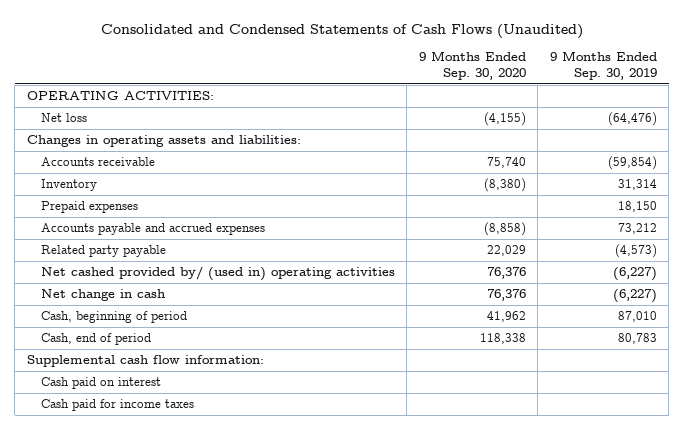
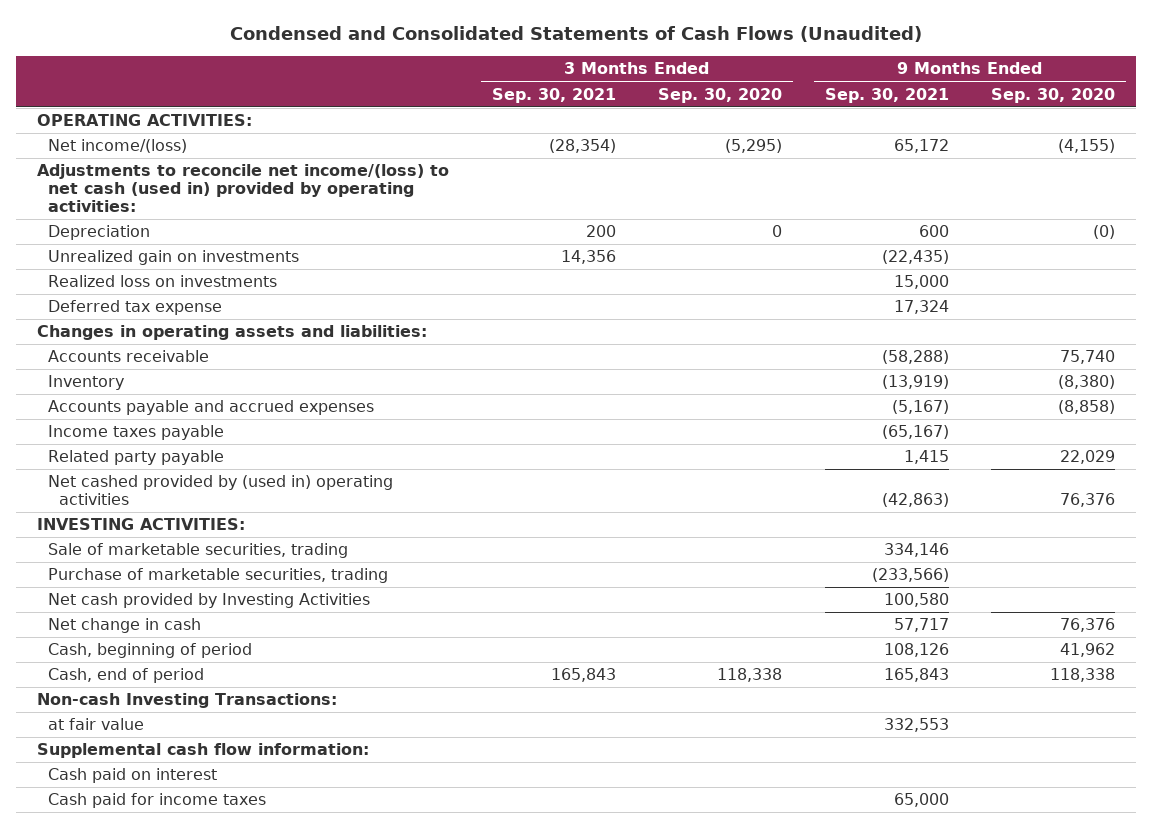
- Consolidated and Condensed Statements of Cash Flows (Unaudited)
+ Condensed and Consolidated Statements of Cash Flows (Unaudited)
- | 9 Months Ended Sep. 30, 2020 | 9 Months Ended Sep. 30, 2019
+ | 3 Months Ended Sep. 30, 2021 | 3 Months Ended Sep. 30, 2020 | 9 Months Ended Sep. 30, 2021 | 9 Months Ended Sep. 30, 2020
- Net loss | (4,155) | (64,476)
+ Net income/(loss) | (28,354) | (5,295) | 65,172 | (4,155)
+ Adjustments to reconcile net income/(loss) to net cash (used in) provided by operating activities:
+ Depreciation | 200 | 0 | 600 | (0)
+ Unrealized gain on investments | 14,356 | | (22,435) |
+ Realized loss on investments | | | 15,000 |
+ Deferred tax expense | | | 17,324 |
- Prepaid expenses | | 18,150
+ Income taxes payable | | | (65,167) |
- Net cashed provided by/ (used in) operating activities | 76,376 | (6,227)
+ Net cashed provided by (used in) operating activities | | | (42,863) | 76,376
+ INVESTING ACTIVITIES:
+ Sale of marketable securities, trading | | | 334,146 |
+ Purchase of marketable securities, trading | | | (233,566) |
+ Net cash provided by Investing Activities | | | 100,580 |
+ Non-cash Investing Transactions:
+ at fair value | | | 332,553 |

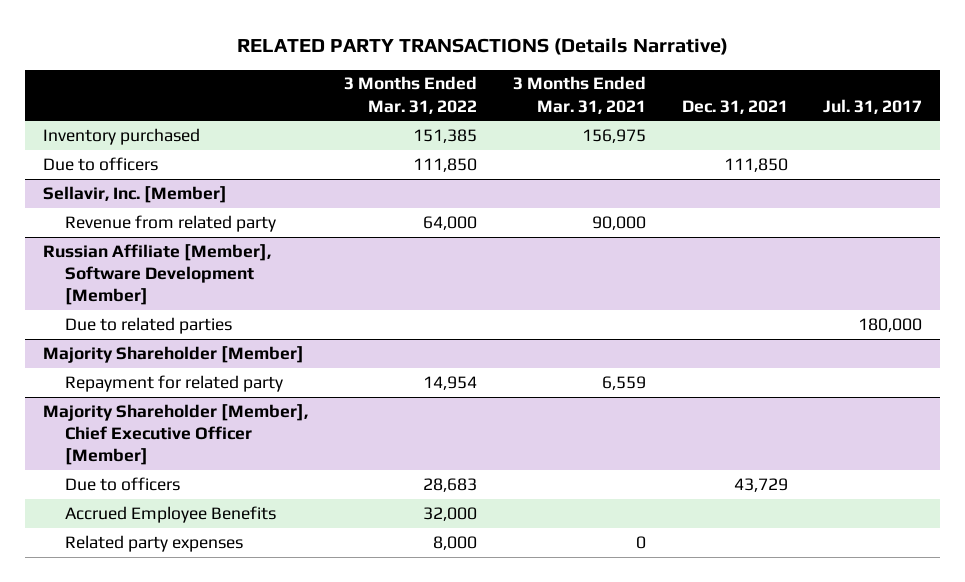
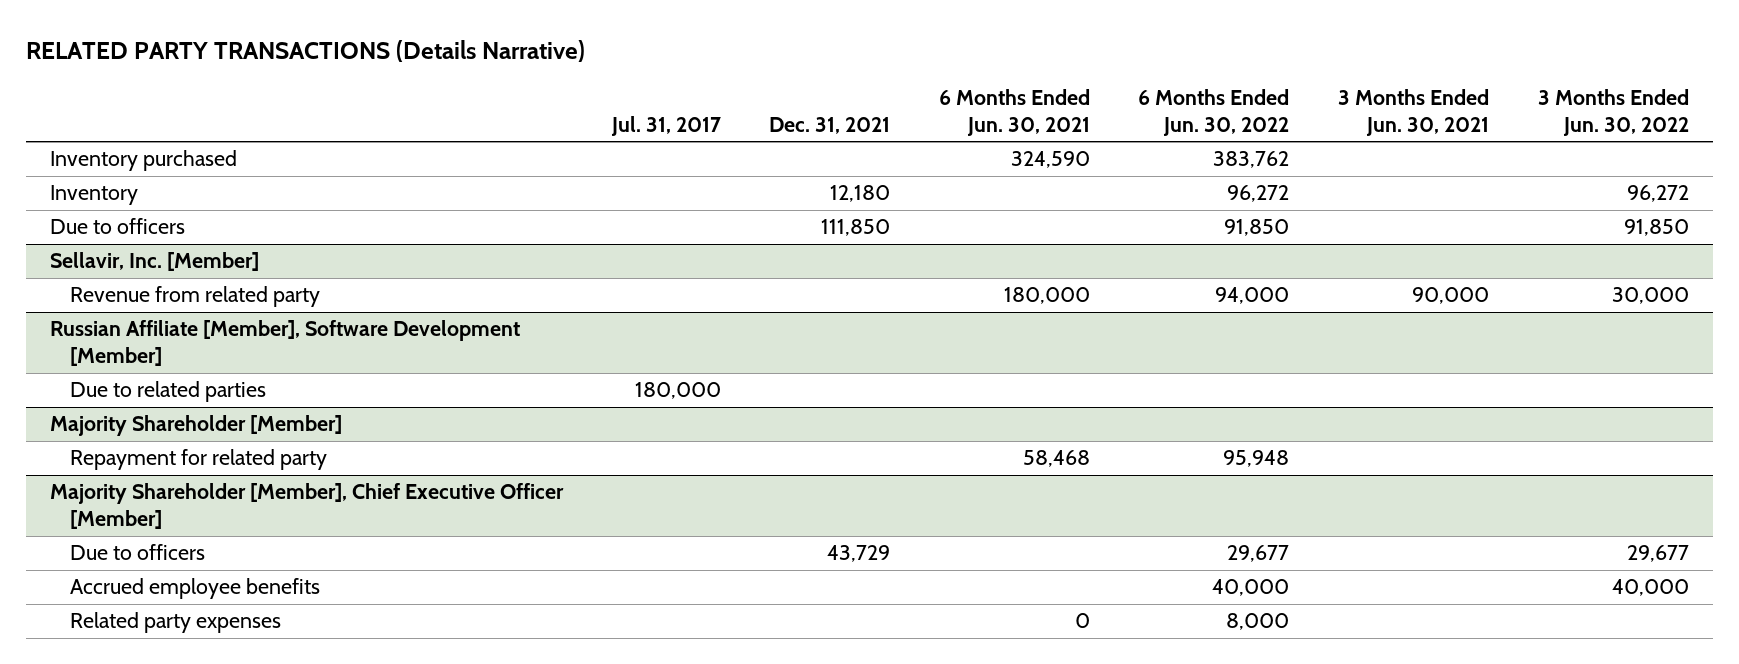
- | 3 Months Ended Mar. 31, 2022 | 3 Months Ended Mar. 31, 2021 | Dec. 31, 2021 | Jul. 31, 2017
+ | Jul. 31, 2017 | Dec. 31, 2021 | 6 Months Ended Jun. 30, 2021 | 6 Months Ended Jun. 30, 2022 | 3 Months Ended Jun. 30, 2021 | 3 Months Ended Jun. 30, 2022
+ Inventory | | 12,180 | | 96,272 | | 96,272
@ Majority Shareholder [Member], Chief Executive Officer [Member]
- Accrued Employee Benefits | 32,000 | | |
+ Accrued employee benefits | | | | 40,000 | | 40,000

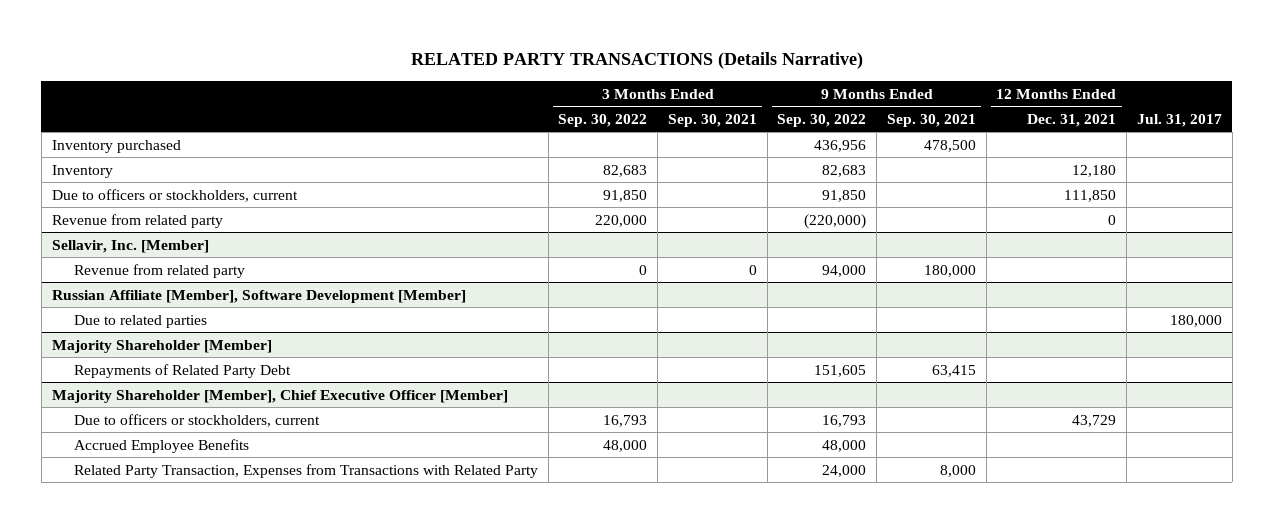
- | Jul. 31, 2017 | Dec. 31, 2021 | 6 Months Ended Jun. 30, 2021 | 6 Months Ended Jun. 30, 2022 | 3 Months Ended Jun. 30, 2021 | 3 Months Ended Jun. 30, 2022
+ | 3 Months Ended Sep. 30, 2022 | 3 Months Ended Sep. 30, 2021 | 9 Months Ended Sep. 30, 2022 | 9 Months Ended Sep. 30, 2021 | 12 Months Ended Dec. 31, 2021 | Jul. 31, 2017
- Due to officers | | 111,850 | | 91,850 | | 91,850
+ Due to officers or stockholders, current | 91,850 | | 91,850 | | 111,850 |
+ Revenue from related party | 220,000 | | (220,000) | | 0 |
@ Majority Shareholder [Member]
- Repayment for related party | | | 58,468 | 95,948 | |
+ Repayments of Related Party Debt | | | 151,605 | 63,415 | |
@ Majority Shareholder [Member], Chief Executive Officer [Member]
- Due to officers | | 43,729 | | 29,677 | | 29,677
- Accrued employee benefits | | | | 40,000 | | 40,000
- Related party expenses | | | 0 | 8,000 | |
+ Due to officers or stockholders, current | 16,793 | | 16,793 | | 43,729 |
+ Accrued Employee Benefits | 48,000 | | 48,000 | | |
+ Related Party Transaction, Expenses from Transactions with Related Party | | | 24,000 | 8,000 | |

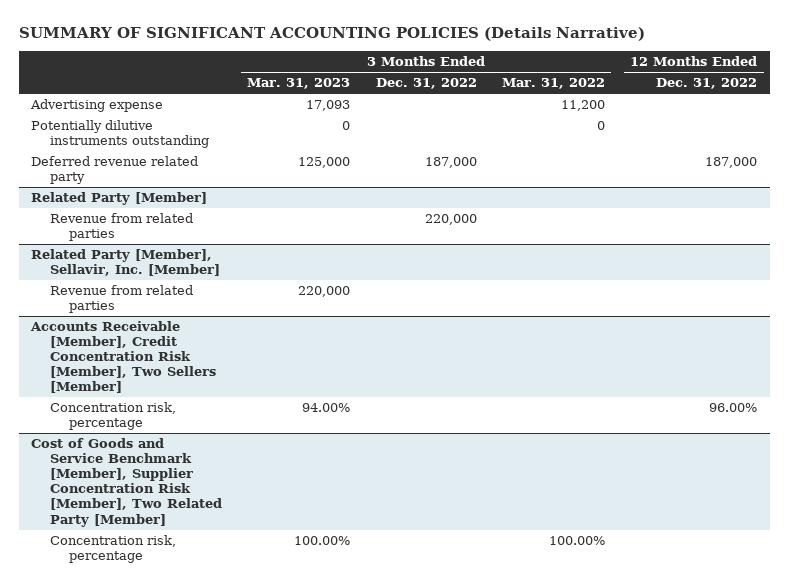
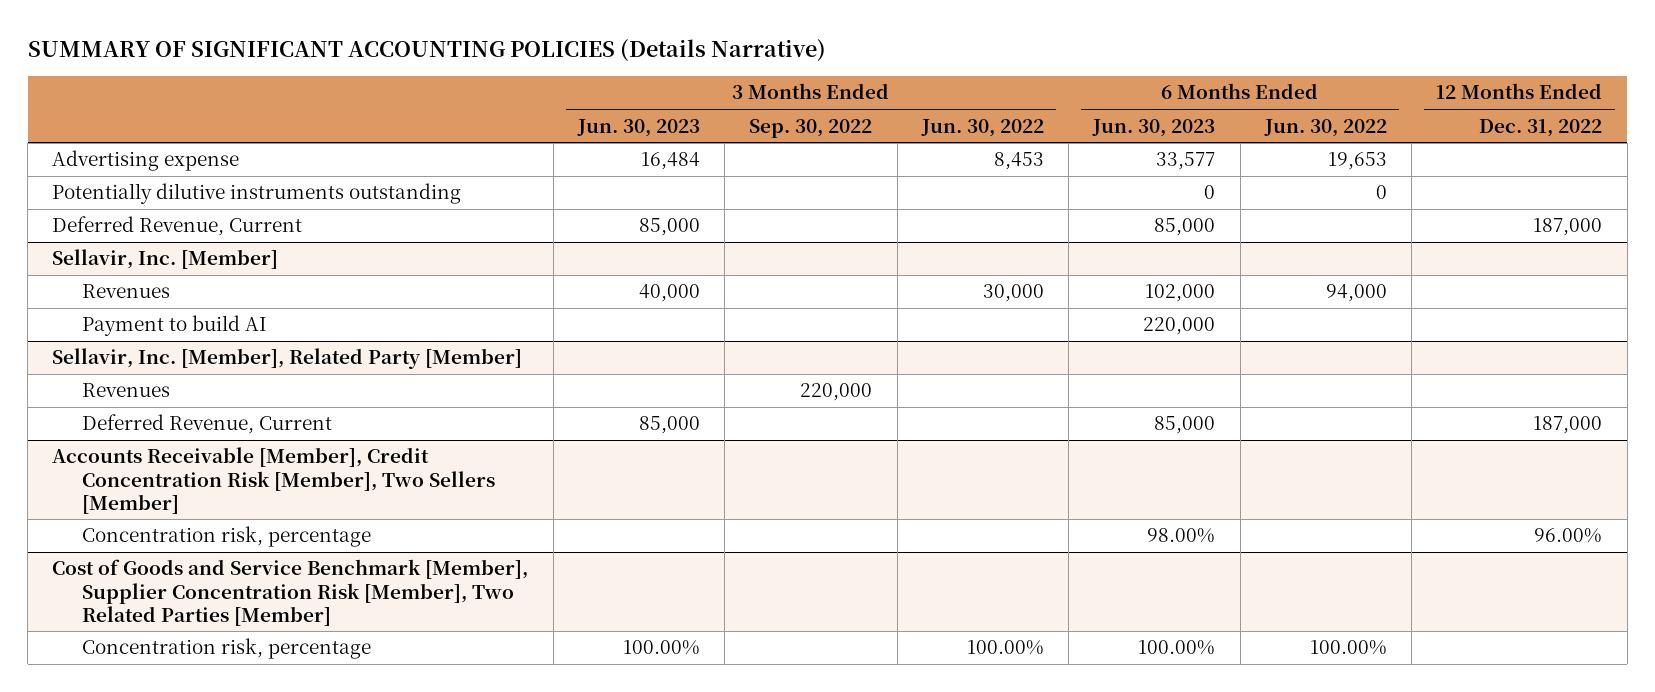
- | 3 Months Ended Mar. 31, 2023 | 3 Months Ended Dec. 31, 2022 | 3 Months Ended Mar. 31, 2022 | 12 Months Ended Dec. 31, 2022
+ | 3 Months Ended Jun. 30, 2023 | 3 Months Ended Sep. 30, 2022 | 3 Months Ended Jun. 30, 2022 | 6 Months Ended Jun. 30, 2023 | 6 Months Ended Jun. 30, 2022 | 12 Months Ended Dec. 31, 2022
- Deferred revenue related party | 125,000 | 187,000 | | 187,000
- Related Party [Member]
- Revenue from related parties | | 220,000 | |
- Related Party [Member], Sellavir, Inc. [Member]
- Revenue from related parties | 220,000 | | |
+ Deferred Revenue, Current | 85,000 | | | 85,000 | | 187,000
+ Sellavir, Inc. [Member]
+ Revenues | 40,000 | | 30,000 | 102,000 | 94,000 |
+ Payment to build AI | | | | 220,000 | |
+ Sellavir, Inc. [Member], Related Party [Member]
+ Revenues | | 220,000 | | | |
+ Deferred Revenue, Current | 85,000 | | | 85,000 | | 187,000
- Cost of Goods and Service Benchmark [Member], Supplier Concentration Risk [Member], Two Related Party [Member]
+ Cost of Goods and Service Benchmark [Member], Supplier Concentration Risk [Member], Two Related Parties [Member]

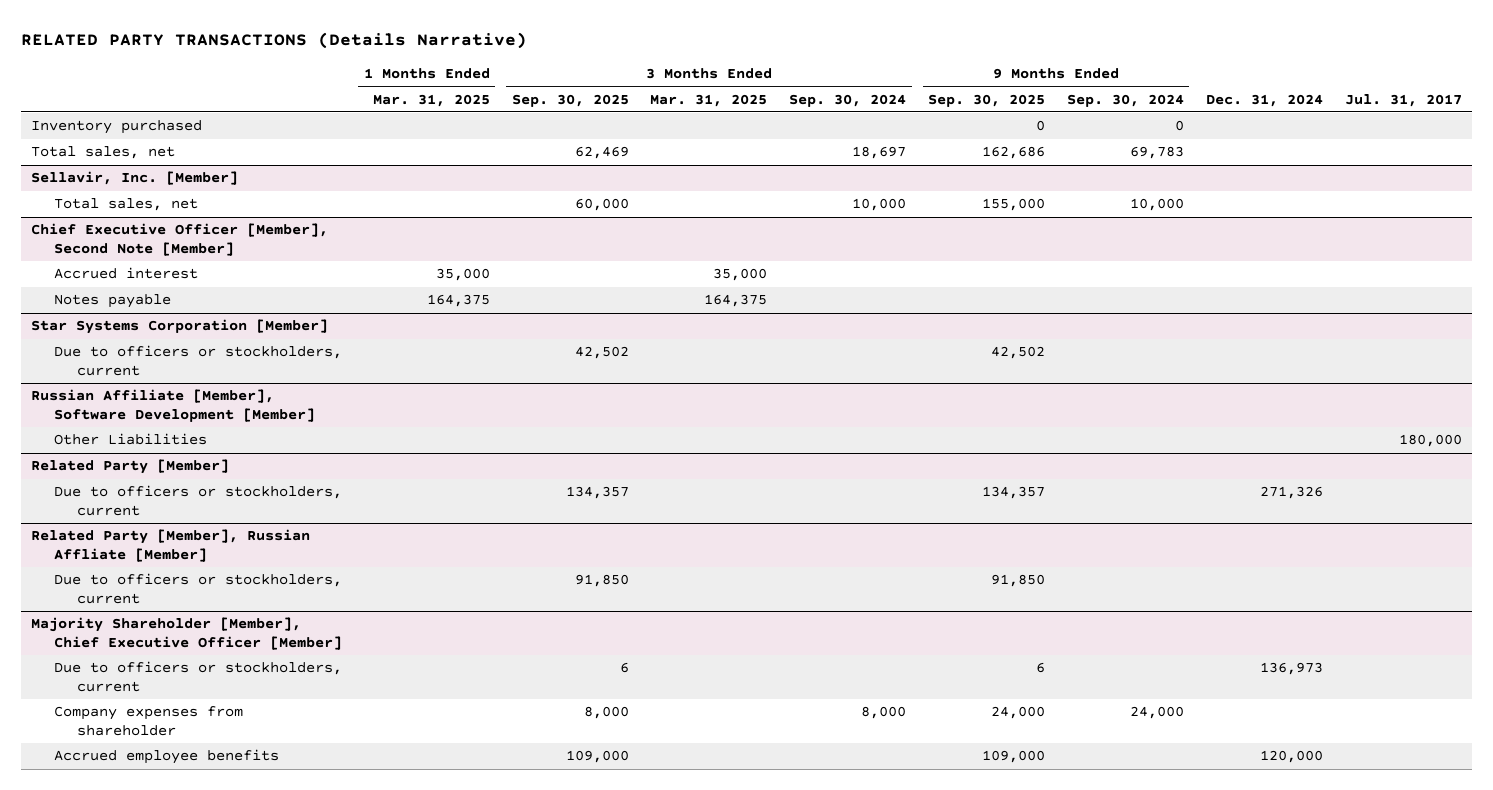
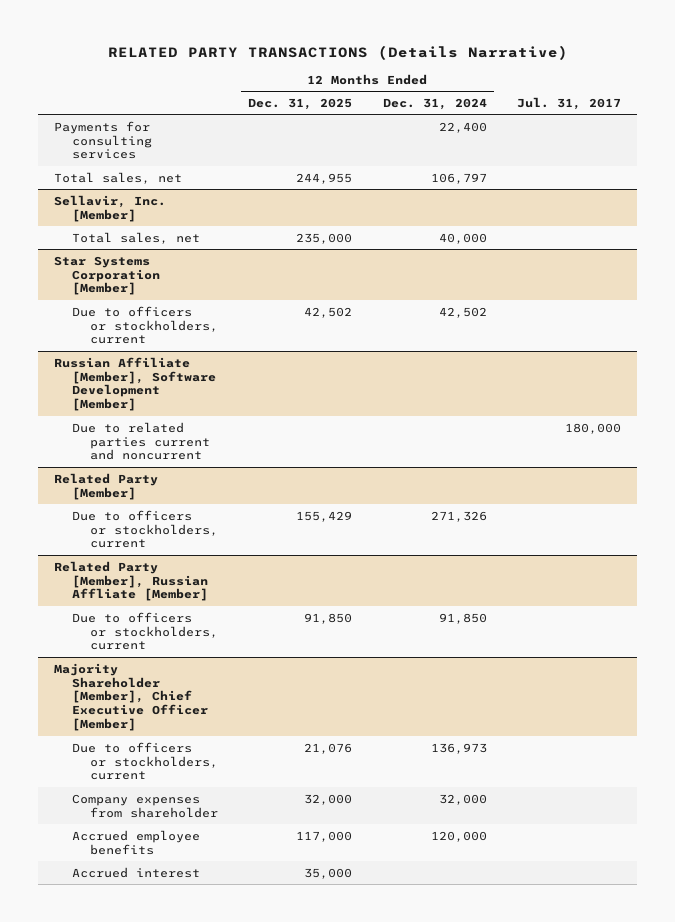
- | 1 Months Ended Mar. 31, 2025 | 3 Months Ended Sep. 30, 2025 | 3 Months Ended Mar. 31, 2025 | 3 Months Ended Sep. 30, 2024 | 9 Months Ended Sep. 30, 2025 | 9 Months Ended Sep. 30, 2024 | Dec. 31, 2024 | Jul. 31, 2017
+ | 12 Months Ended Dec. 31, 2025 | 12 Months Ended Dec. 31, 2024 | Jul. 31, 2017
- Inventory purchased | | | | | 0 | 0 | |
+ Payments for consulting services | | 22,400 |
- Chief Executive Officer [Member], Second Note [Member]
- Accrued interest | 35,000 | | 35,000 | | | | |
- Notes payable | 164,375 | | 164,375 | | | | |
@ Russian Affiliate [Member], Software Development [Member]
- Other Liabilities | | | | | | | | 180,000
+ Due to related parties current and noncurrent | | | 180,000
@ Majority Shareholder [Member], Chief Executive Officer [Member]
+ Accrued interest | 35,000 | |

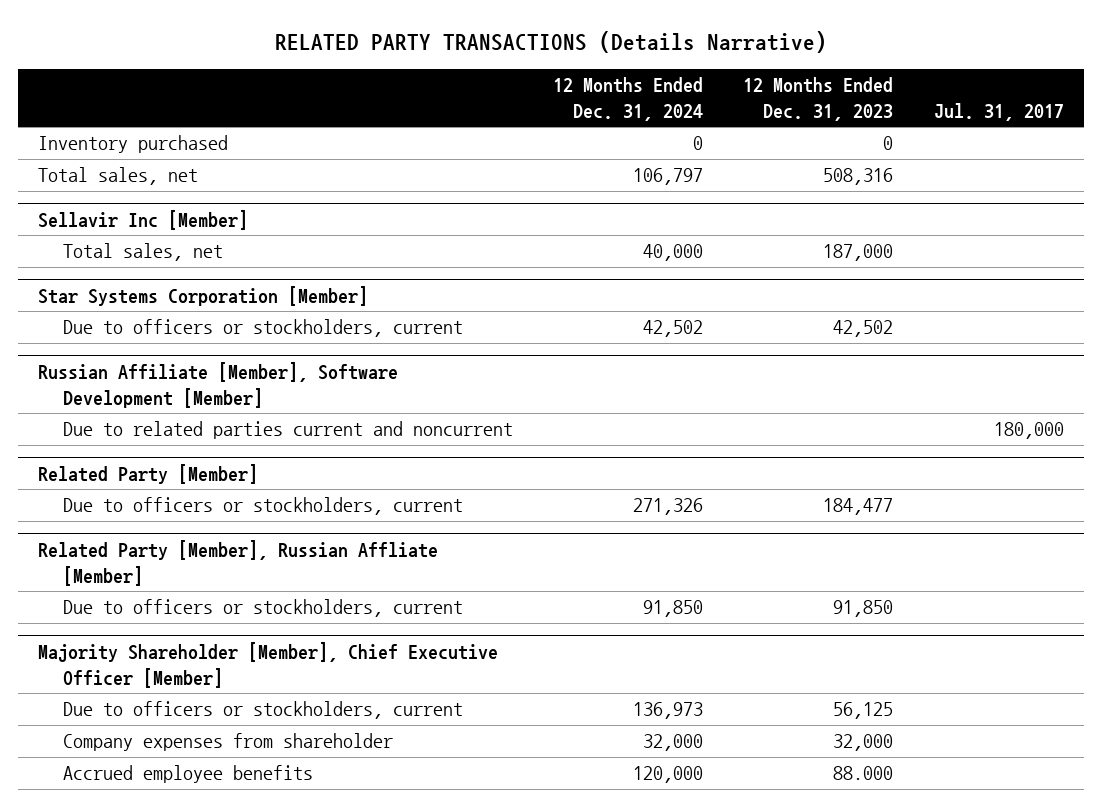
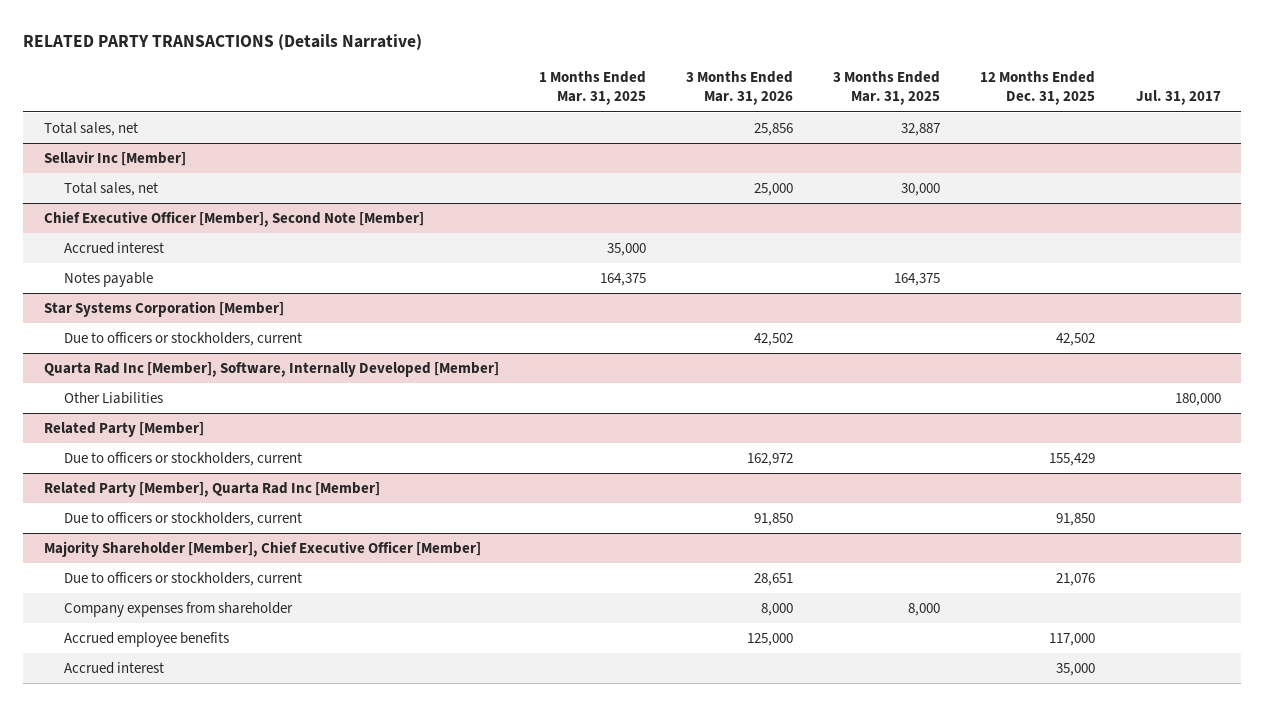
- | 12 Months Ended Dec. 31, 2024 | 12 Months Ended Dec. 31, 2023 | Jul. 31, 2017
+ | 1 Months Ended Mar. 31, 2025 | 3 Months Ended Mar. 31, 2026 | 3 Months Ended Mar. 31, 2025 | 12 Months Ended Dec. 31, 2025 | Jul. 31, 2017
- Inventory purchased | 0 | 0 |
+ Chief Executive Officer [Member], Second Note [Member]
+ Accrued interest | 35,000 | | | |
+ Notes payable | 164,375 | | 164,375 | |
- Russian Affiliate [Member], Software Development [Member]
- Due to related parties current and noncurrent | | | 180,000
+ Quarta Rad Inc [Member], Software, Internally Developed [Member]
+ Other Liabilities | | | | | 180,000
- Related Party [Member], Russian Affliate [Member]
- Due to officers or stockholders, current | 91,850 | 91,850 |
+ Related Party [Member], Quarta Rad Inc [Member]
+ Due to officers or stockholders, current | | 91,850 | | 91,850 |
@ Majority Shareholder [Member], Chief Executive Officer [Member]
+ Accrued interest | | | | 35,000 |

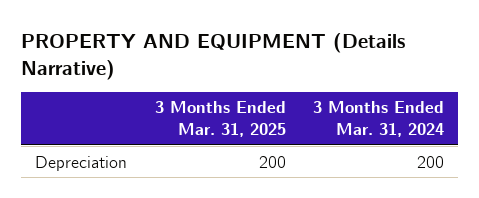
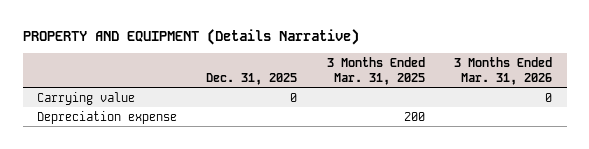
- | 3 Months Ended Mar. 31, 2025 | 3 Months Ended Mar. 31, 2024
+ | Dec. 31, 2025 | 3 Months Ended Mar. 31, 2025 | 3 Months Ended Mar. 31, 2026
- Depreciation | 200 | 200
+ Carrying value | 0 | | 0
+ Depreciation expense | | 200 |

